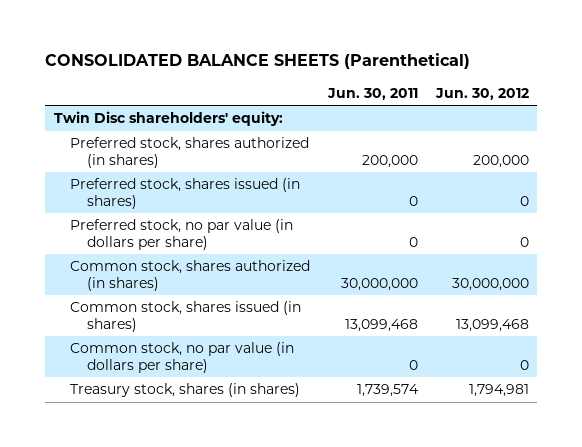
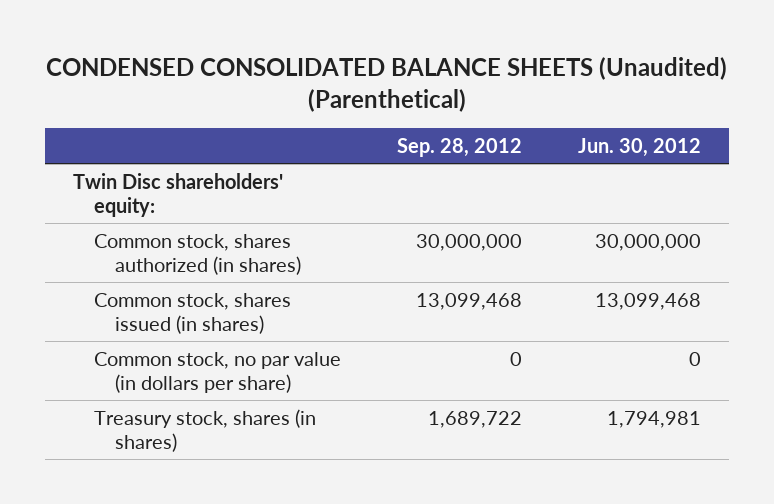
- CONSOLIDATED BALANCE SHEETS (Parenthetical)
+ CONDENSED CONSOLIDATED BALANCE SHEETS (Unaudited) (Parenthetical)
- | Jun. 30, 2011 | Jun. 30, 2012
+ | Sep. 28, 2012 | Jun. 30, 2012
- Preferred stock, shares authorized (in shares) | 200,000 | 200,000
- Preferred stock, shares issued (in shares) | 0 | 0
- Preferred stock, no par value (in dollars per share) | 0 | 0

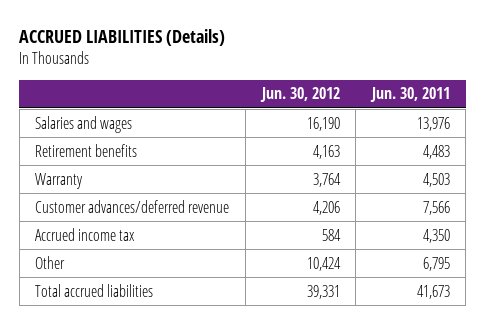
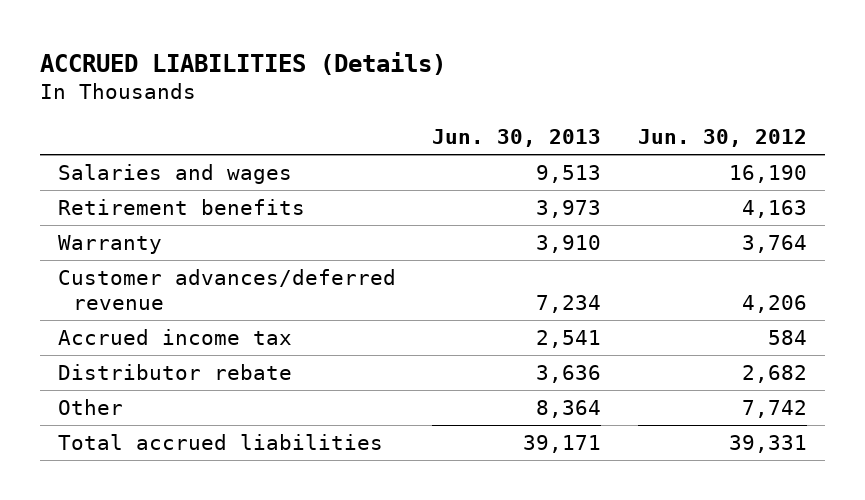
- | Jun. 30, 2012 | Jun. 30, 2011
+ | Jun. 30, 2013 | Jun. 30, 2012
- Other | 10,424 | 6,795
+ Distributor rebate | 3,636 | 2,682
+ Other | 8,364 | 7,742

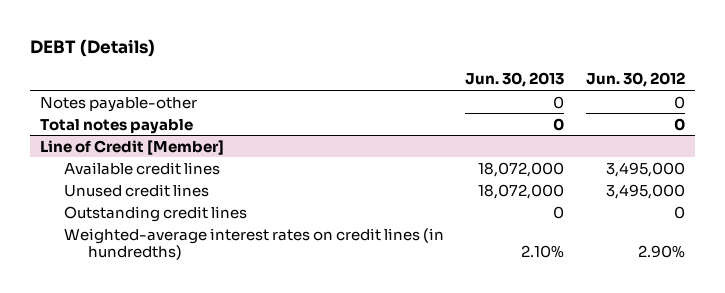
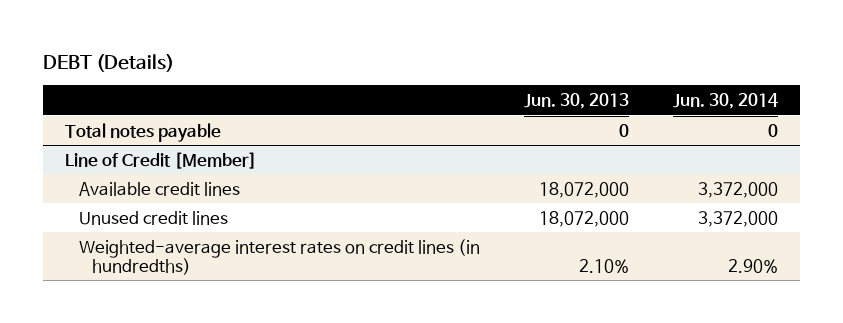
- | Jun. 30, 2013 | Jun. 30, 2012
+ | Jun. 30, 2013 | Jun. 30, 2014
- Notes payable-other | 0 | 0
@ Line of Credit [Member]
- Outstanding credit lines | 0 | 0

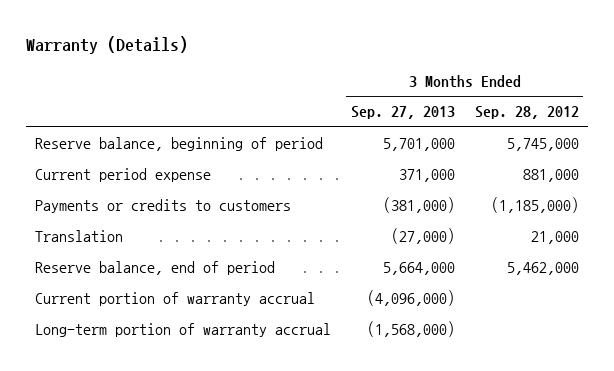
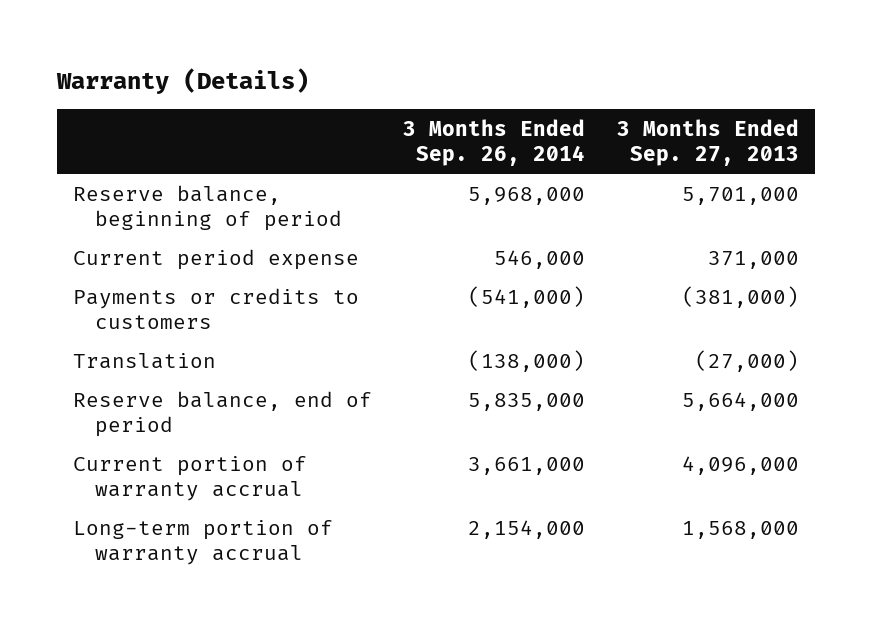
- | 3 Months Ended Sep. 27, 2013 | 3 Months Ended Sep. 28, 2012
+ | 3 Months Ended Sep. 26, 2014 | 3 Months Ended Sep. 27, 2013
- Current portion of warranty accrual | (4,096,000) |
- Long-term portion of warranty accrual | (1,568,000) |
+ Current portion of warranty accrual | 3,661,000 | 4,096,000
+ Long-term portion of warranty accrual | 2,154,000 | 1,568,000

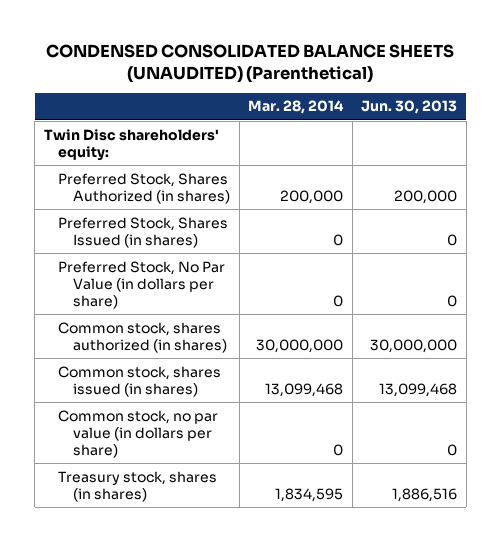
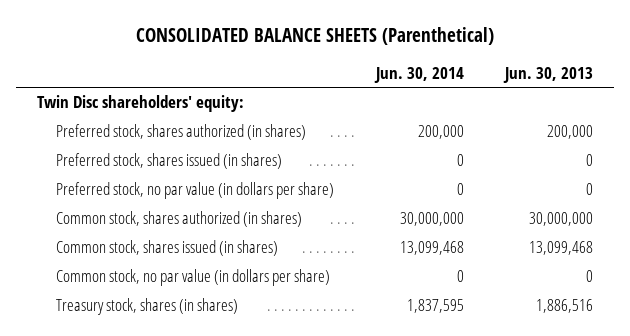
- CONDENSED CONSOLIDATED BALANCE SHEETS (UNAUDITED) (Parenthetical)
+ CONSOLIDATED BALANCE SHEETS (Parenthetical)
- | Mar. 28, 2014 | Jun. 30, 2013
+ | Jun. 30, 2014 | Jun. 30, 2013
- Preferred Stock, Shares Authorized (in shares) | 200,000 | 200,000
- Preferred Stock, Shares Issued (in shares) | 0 | 0
- Preferred Stock, No Par Value (in dollars per share) | 0 | 0
+ Preferred stock, shares authorized (in shares) | 200,000 | 200,000
+ Preferred stock, shares issued (in shares) | 0 | 0
+ Preferred stock, no par value (in dollars per share) | 0 | 0

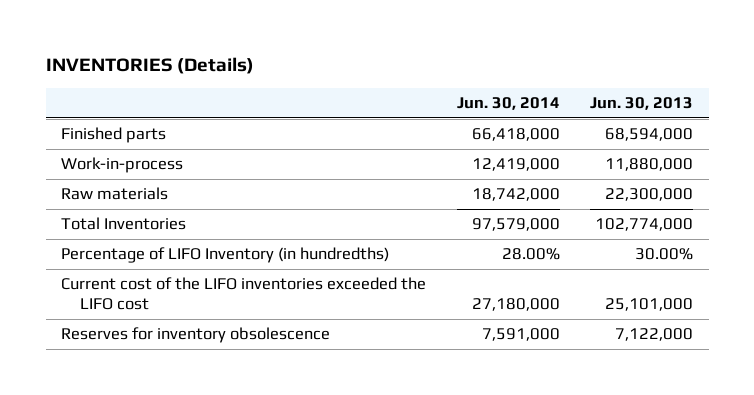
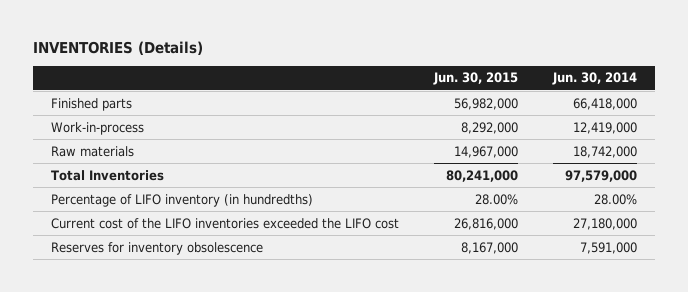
- | Jun. 30, 2014 | Jun. 30, 2013
+ | Jun. 30, 2015 | Jun. 30, 2014
- Percentage of LIFO Inventory (in hundredths) | 28.00% | 30.00%
+ Percentage of LIFO inventory (in hundredths) | 28.00% | 28.00%

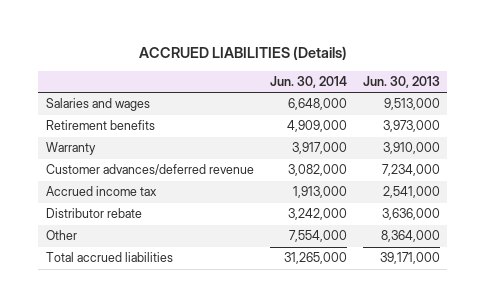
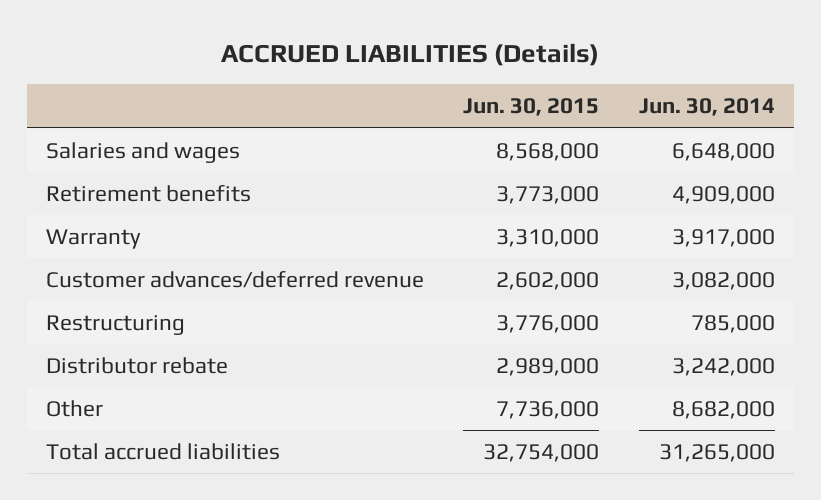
- | Jun. 30, 2014 | Jun. 30, 2013
+ | Jun. 30, 2015 | Jun. 30, 2014
- Accrued income tax | 1,913,000 | 2,541,000
+ Restructuring | 3,776,000 | 785,000
- Other | 7,554,000 | 8,364,000
+ Other | 7,736,000 | 8,682,000

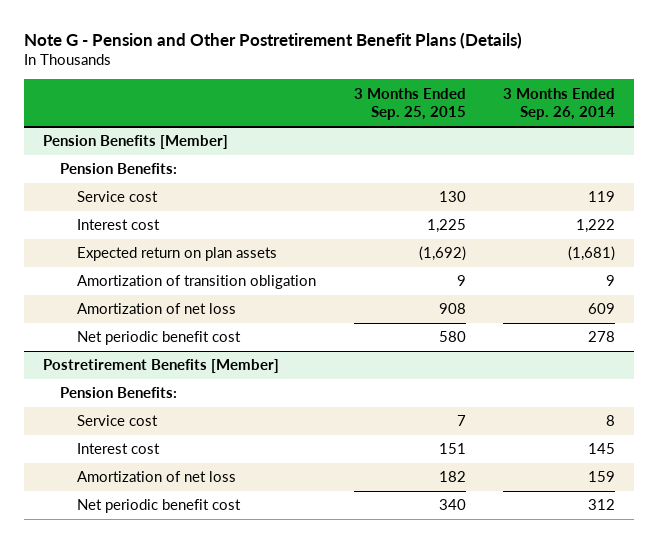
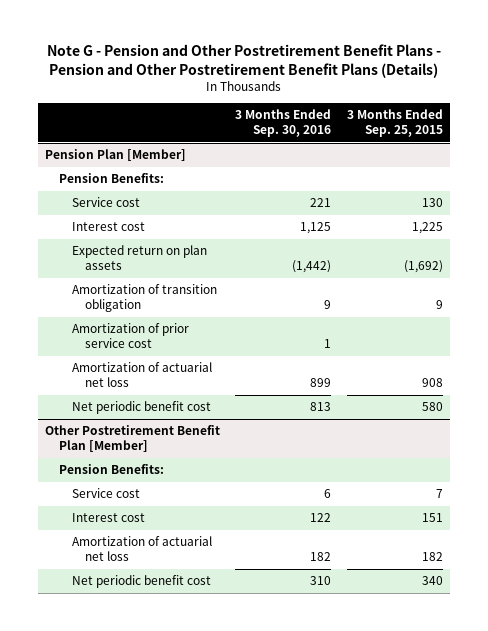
- Note G - Pension and Other Postretirement Benefit Plans (Details)
+ Note G - Pension and Other Postretirement Benefit Plans - Pension and Other Postretirement Benefit Plans (Details)
- | 3 Months Ended Sep. 25, 2015 | 3 Months Ended Sep. 26, 2014
+ | 3 Months Ended Sep. 30, 2016 | 3 Months Ended Sep. 25, 2015
- Pension Benefits [Member]
+ Pension Plan [Member]
- Amortization of net loss | 908 | 609
+ Amortization of prior service cost | 1 |
+ Amortization of actuarial net loss | 899 | 908
- Postretirement Benefits [Member]
+ Other Postretirement Benefit Plan [Member]
- Amortization of net loss | 182 | 159
+ Amortization of actuarial net loss | 182 | 182

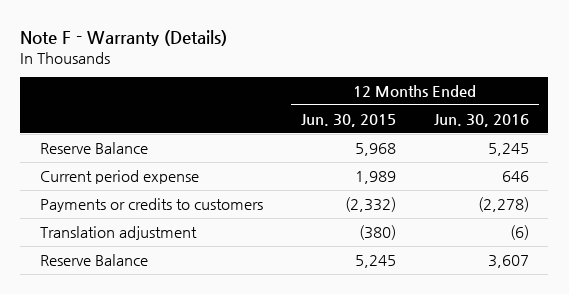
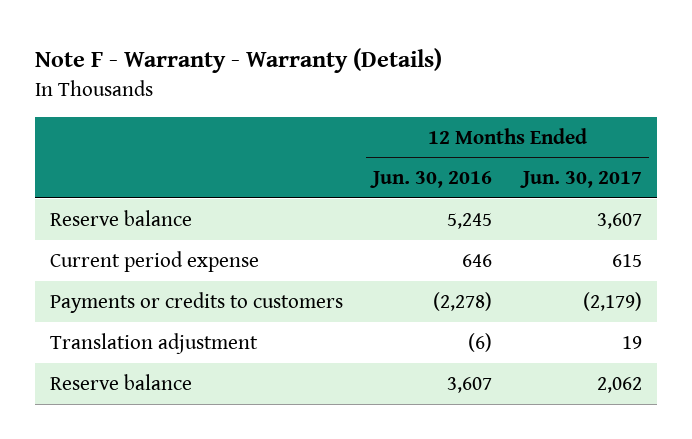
- Note F - Warranty (Details)
+ Note F - Warranty - Warranty (Details)
- | 12 Months Ended Jun. 30, 2015 | 12 Months Ended Jun. 30, 2016
+ | 12 Months Ended Jun. 30, 2016 | 12 Months Ended Jun. 30, 2017
- Reserve Balance | 5,968 | 5,245
+ Reserve balance | 5,245 | 3,607
- Reserve Balance | 5,245 | 3,607
+ Reserve balance | 3,607 | 2,062

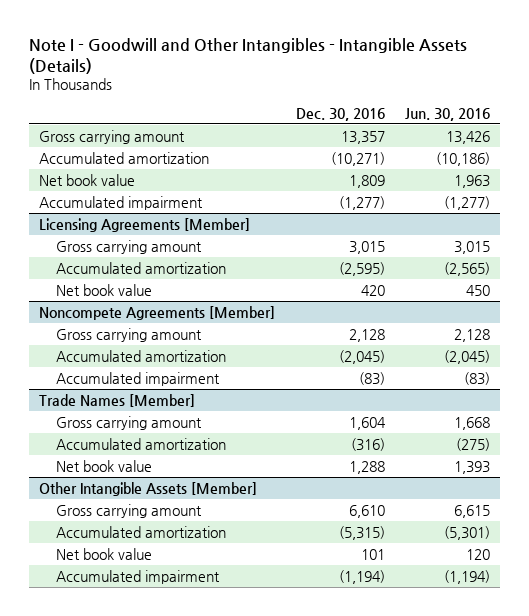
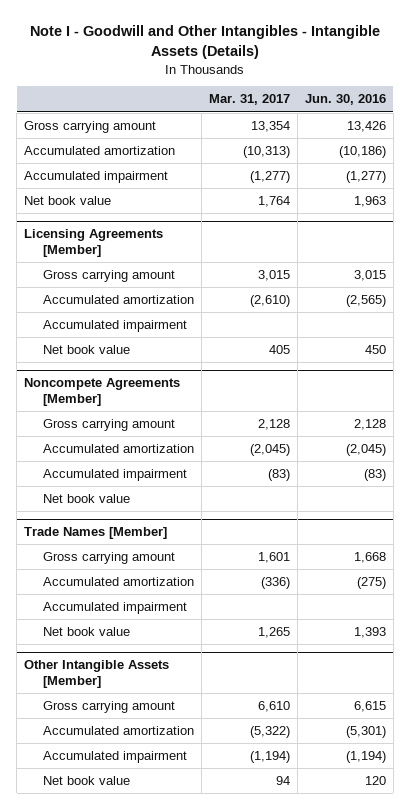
- | Dec. 30, 2016 | Jun. 30, 2016
+ | Mar. 31, 2017 | Jun. 30, 2016
moved down: Net book value | 1,764 | 1,963
@ Licensing Agreements [Member]
+ Accumulated impairment
@ Noncompete Agreements [Member]
+ Net book value
@ Trade Names [Member]
+ Accumulated impairment
@ Other Intangible Assets [Member]
moved down: Net book value | 94 | 120

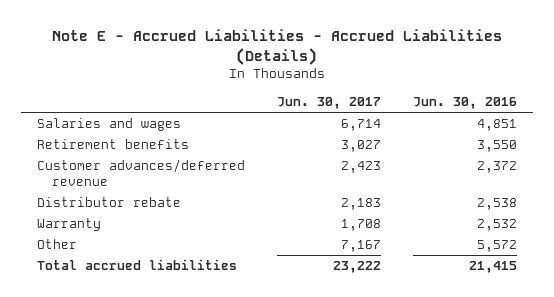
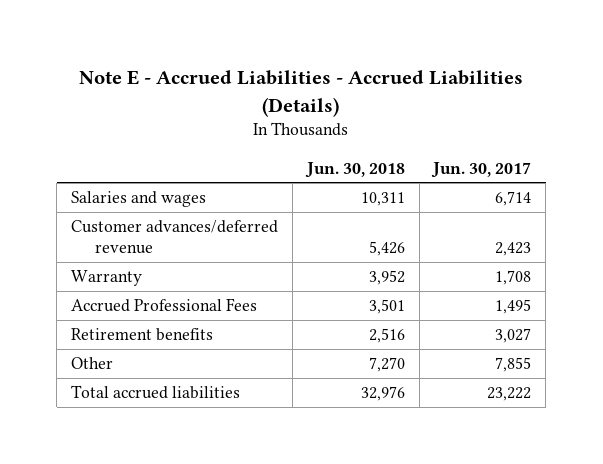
- | Jun. 30, 2017 | Jun. 30, 2016
+ | Jun. 30, 2018 | Jun. 30, 2017
- Distributor rebate | 2,183 | 2,538
- Other | 7,167 | 5,572
+ Accrued Professional Fees | 3,501 | 1,495
moved down: Retirement benefits | 2,516 | 3,027
+ Other | 7,270 | 7,855

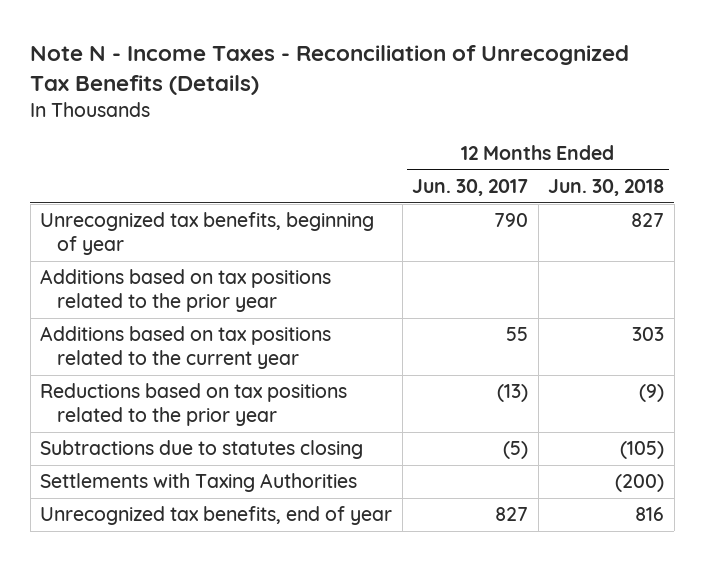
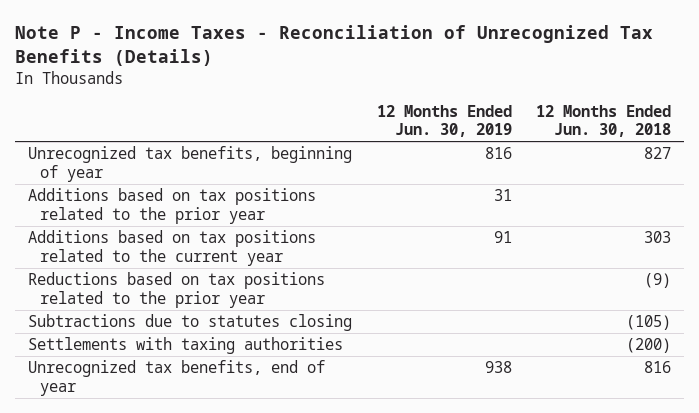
- Note N - Income Taxes - Reconciliation of Unrecognized Tax Benefits (Details)
+ Note P - Income Taxes - Reconciliation of Unrecognized Tax Benefits (Details)
- | 12 Months Ended Jun. 30, 2017 | 12 Months Ended Jun. 30, 2018
+ | 12 Months Ended Jun. 30, 2019 | 12 Months Ended Jun. 30, 2018
- Settlements with Taxing Authorities | | (200)
+ Settlements with taxing authorities | | (200)

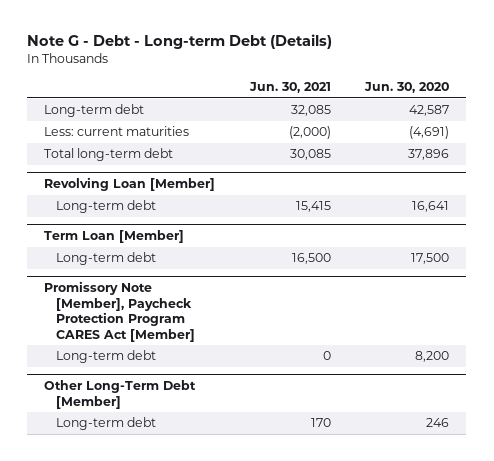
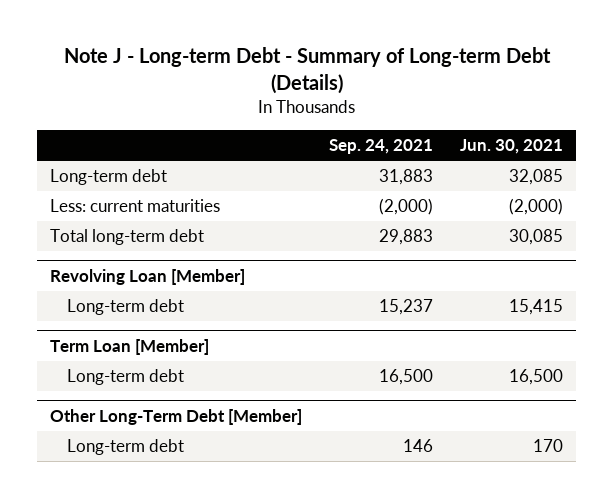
- Note G - Debt - Long-term Debt (Details)
+ Note J - Long-term Debt - Summary of Long-term Debt (Details)
- | Jun. 30, 2021 | Jun. 30, 2020
+ | Sep. 24, 2021 | Jun. 30, 2021
- Promissory Note [Member], Paycheck Protection Program CARES Act [Member]
- Long-term debt | 0 | 8,200

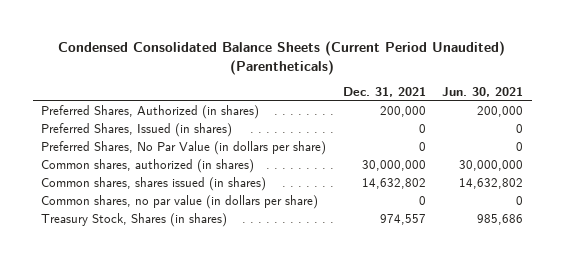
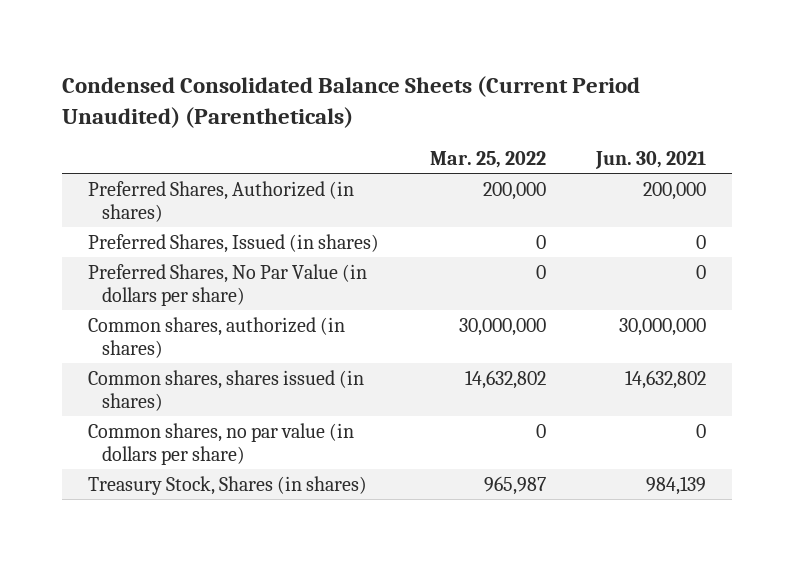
- | Dec. 31, 2021 | Jun. 30, 2021
+ | Mar. 25, 2022 | Jun. 30, 2021
- Treasury Stock, Shares (in shares) | 974,557 | 985,686
+ Treasury Stock, Shares (in shares) | 965,987 | 984,139

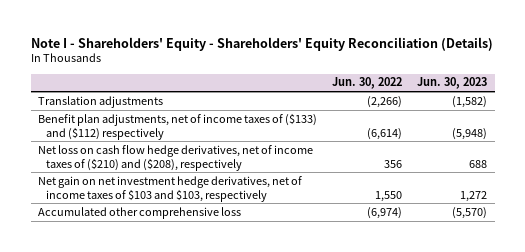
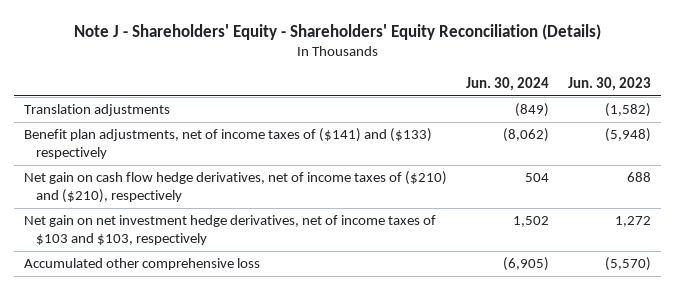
- Note I - Shareholders' Equity - Shareholders' Equity Reconciliation (Details)
+ Note J - Shareholders' Equity - Shareholders' Equity Reconciliation (Details)
- | Jun. 30, 2022 | Jun. 30, 2023
+ | Jun. 30, 2024 | Jun. 30, 2023
- Benefit plan adjustments, net of income taxes of ($133) and ($112) respectively | (6,614) | (5,948)
- Net loss on cash flow hedge derivatives, net of income taxes of ($210) and ($208), respectively | 356 | 688
+ Benefit plan adjustments, net of income taxes of ($141) and ($133) respectively | (8,062) | (5,948)
+ Net gain on cash flow hedge derivatives, net of income taxes of ($210) and ($210), respectively | 504 | 688

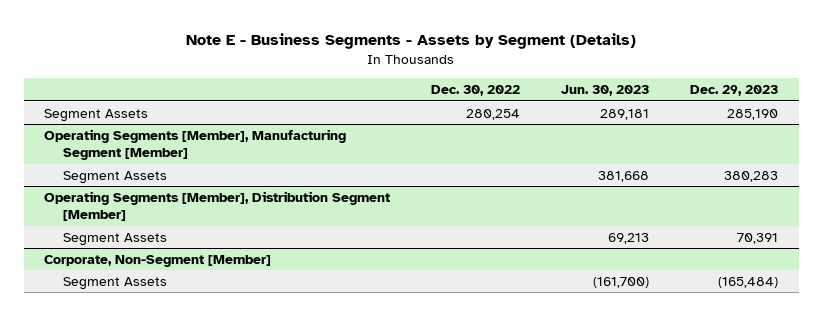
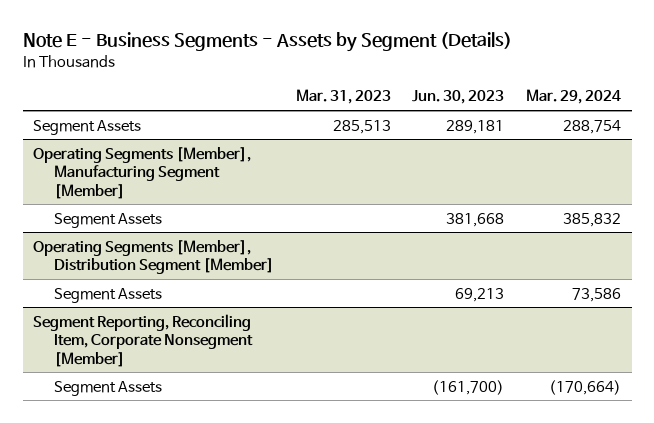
- | Dec. 30, 2022 | Jun. 30, 2023 | Dec. 29, 2023
+ | Mar. 31, 2023 | Jun. 30, 2023 | Mar. 29, 2024
- Corporate, Non-Segment [Member]
+ Segment Reporting, Reconciling Item, Corporate Nonsegment [Member]

